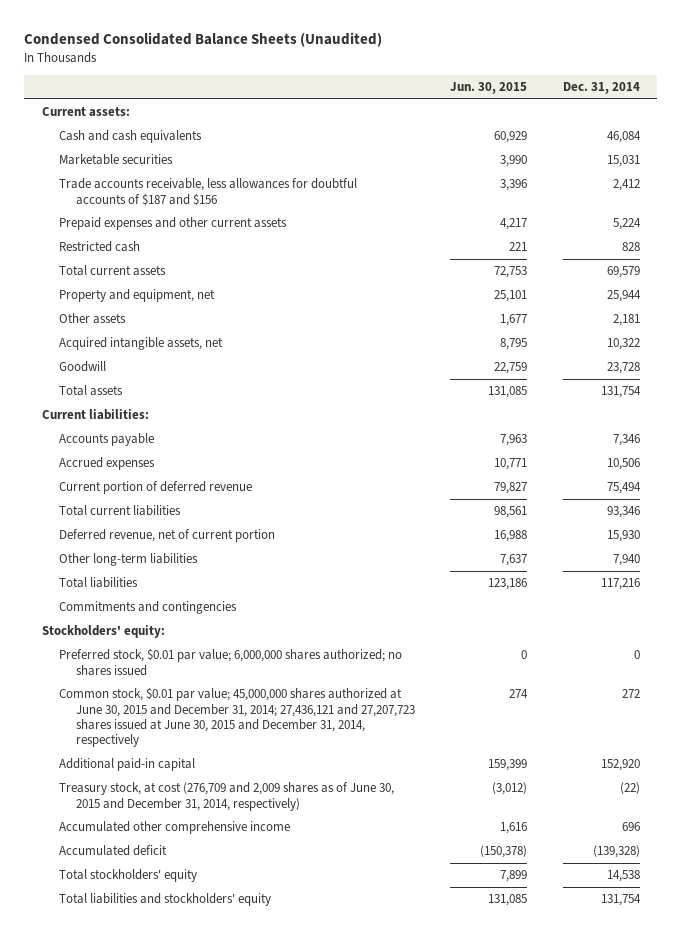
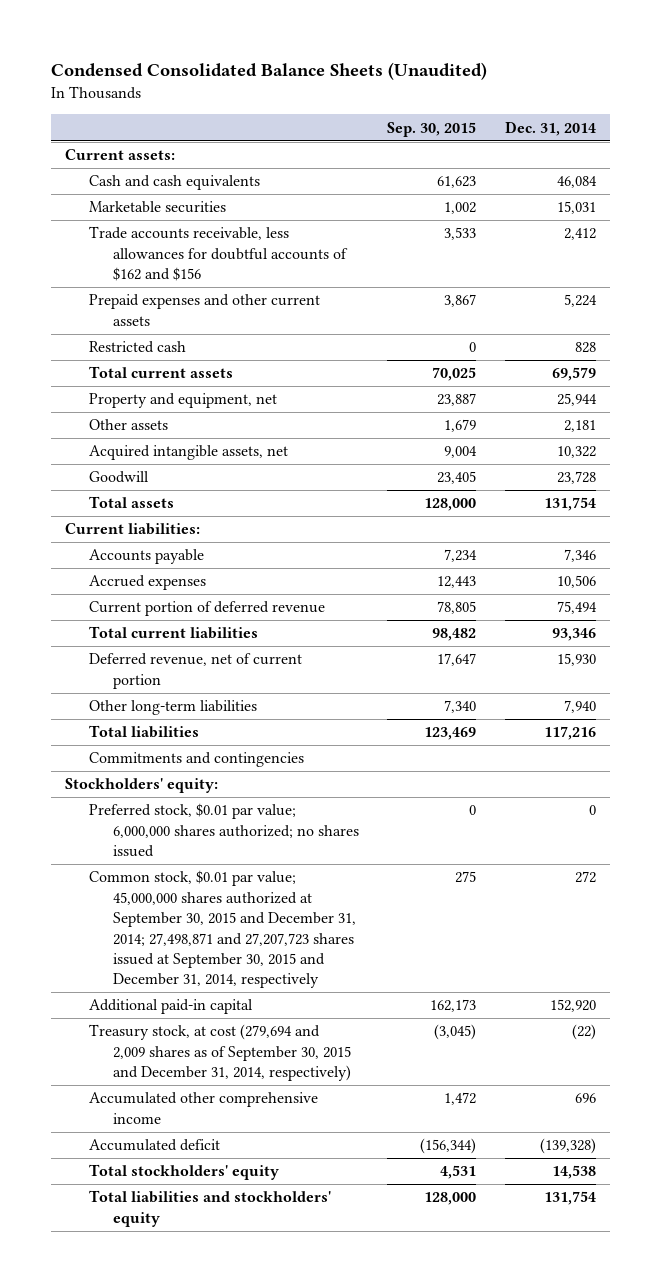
- | Jun. 30, 2015 | Dec. 31, 2014
+ | Sep. 30, 2015 | Dec. 31, 2014
- Trade accounts receivable, less allowances for doubtful accounts of $187 and $156 | 3,396 | 2,412
+ Trade accounts receivable, less allowances for doubtful accounts of $162 and $156 | 3,533 | 2,412
- Common stock, $0.01 par value; 45,000,000 shares authorized at June 30, 2015 and December 31, 2014; 27,436,121 and 27,207,723 shares issued at June 30, 2015 and December 31, 2014, respectively | 274 | 272
+ Common stock, $0.01 par value; 45,000,000 shares authorized at September 30, 2015 and December 31, 2014; 27,498,871 and 27,207,723 shares issued at September 30, 2015 and December 31, 2014, respectively | 275 | 272
- Treasury stock, at cost (276,709 and 2,009 shares as of June 30, 2015 and December 31, 2014, respectively) | (3,012) | (22)
+ Treasury stock, at cost (279,694 and 2,009 shares as of September 30, 2015 and December 31, 2014, respectively) | (3,045) | (22)

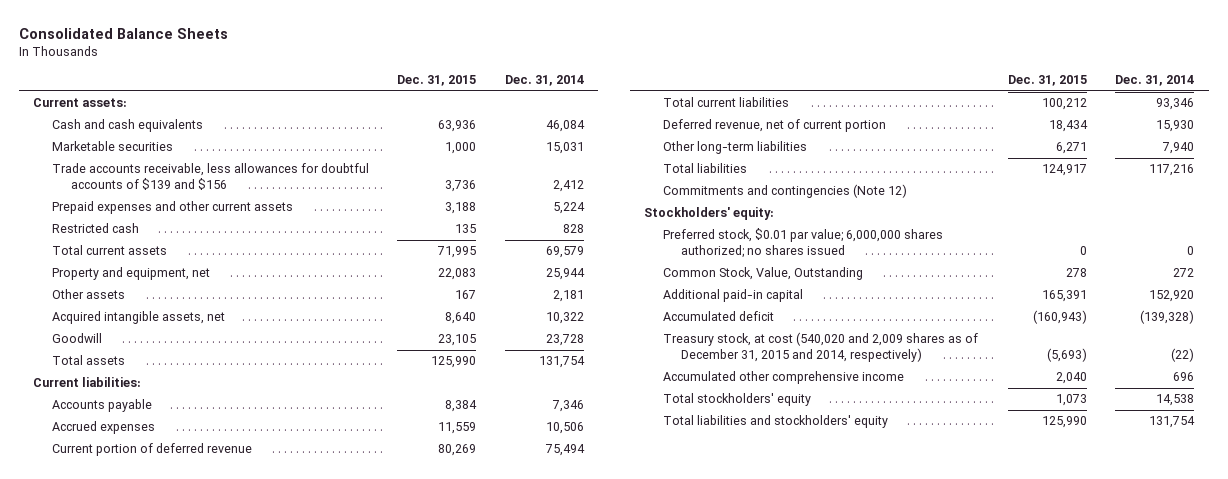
- Condensed Consolidated Balance Sheets (Unaudited)
+ Consolidated Balance Sheets
- | Sep. 30, 2015 | Dec. 31, 2014
+ | Dec. 31, 2015 | Dec. 31, 2014
- Trade accounts receivable, less allowances for doubtful accounts of $162 and $156 | 3,533 | 2,412
+ Trade accounts receivable, less allowances for doubtful accounts of $139 and $156 | 3,736 | 2,412
- Commitments and contingencies
+ Commitments and contingencies (Note 12)
- Common stock, $0.01 par value; 45,000,000 shares authorized at September 30, 2015 and December 31, 2014; 27,498,871 and 27,207,723 shares issued at September 30, 2015 and December 31, 2014, respectively | 275 | 272
+ Common Stock, Value, Outstanding | 278 | 272
- Treasury stock, at cost (279,694 and 2,009 shares as of September 30, 2015 and December 31, 2014, respectively) | (3,045) | (22)
+ Treasury stock, at cost (540,020 and 2,009 shares as of December 31, 2015 and 2014, respectively) | (5,693) | (22)
moved down: Accumulated other comprehensive income | 2,040 | 696

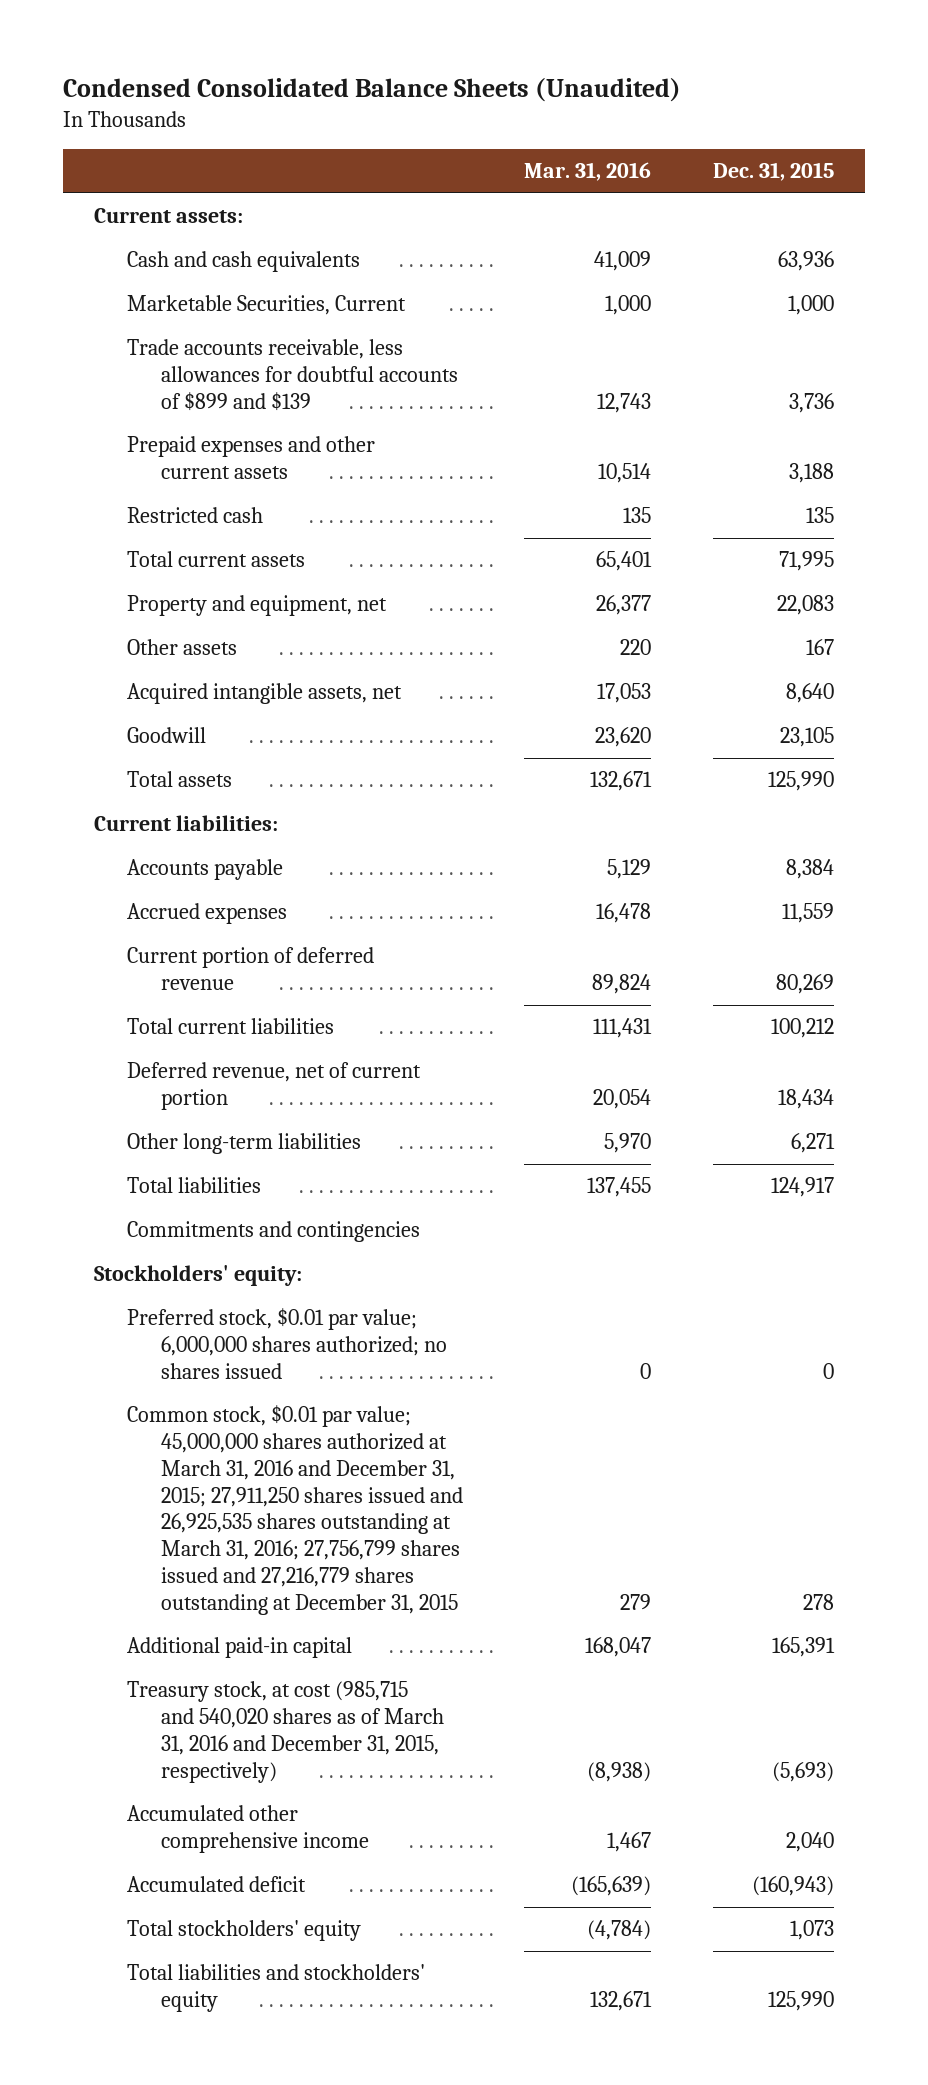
- Consolidated Balance Sheets
+ Condensed Consolidated Balance Sheets (Unaudited)
- | Dec. 31, 2015 | Dec. 31, 2014
+ | Mar. 31, 2016 | Dec. 31, 2015
- Marketable securities | 1,000 | 15,031
- Trade accounts receivable, less allowances for doubtful accounts of $139 and $156 | 3,736 | 2,412
+ Marketable Securities, Current | 1,000 | 1,000
+ Trade accounts receivable, less allowances for doubtful accounts of $899 and $139 | 12,743 | 3,736
- Commitments and contingencies (Note 12)
+ Commitments and contingencies
- Common Stock, Value, Outstanding | 278 | 272
+ Common stock, $0.01 par value; 45,000,000 shares authorized at March 31, 2016 and December 31, 2015; 27,911,250 shares issued and 26,925,535 shares outstanding at March 31, 2016; 27,756,799 shares issued and 27,216,779 shares outstanding at December 31, 2015 | 279 | 278
- Treasury stock, at cost (540,020 and 2,009 shares as of December 31, 2015 and 2014, respectively) | (5,693) | (22)
+ Treasury stock, at cost (985,715 and 540,020 shares as of March 31, 2016 and December 31, 2015, respectively) | (8,938) | (5,693)
moved down: Accumulated deficit | (165,639) | (160,943)

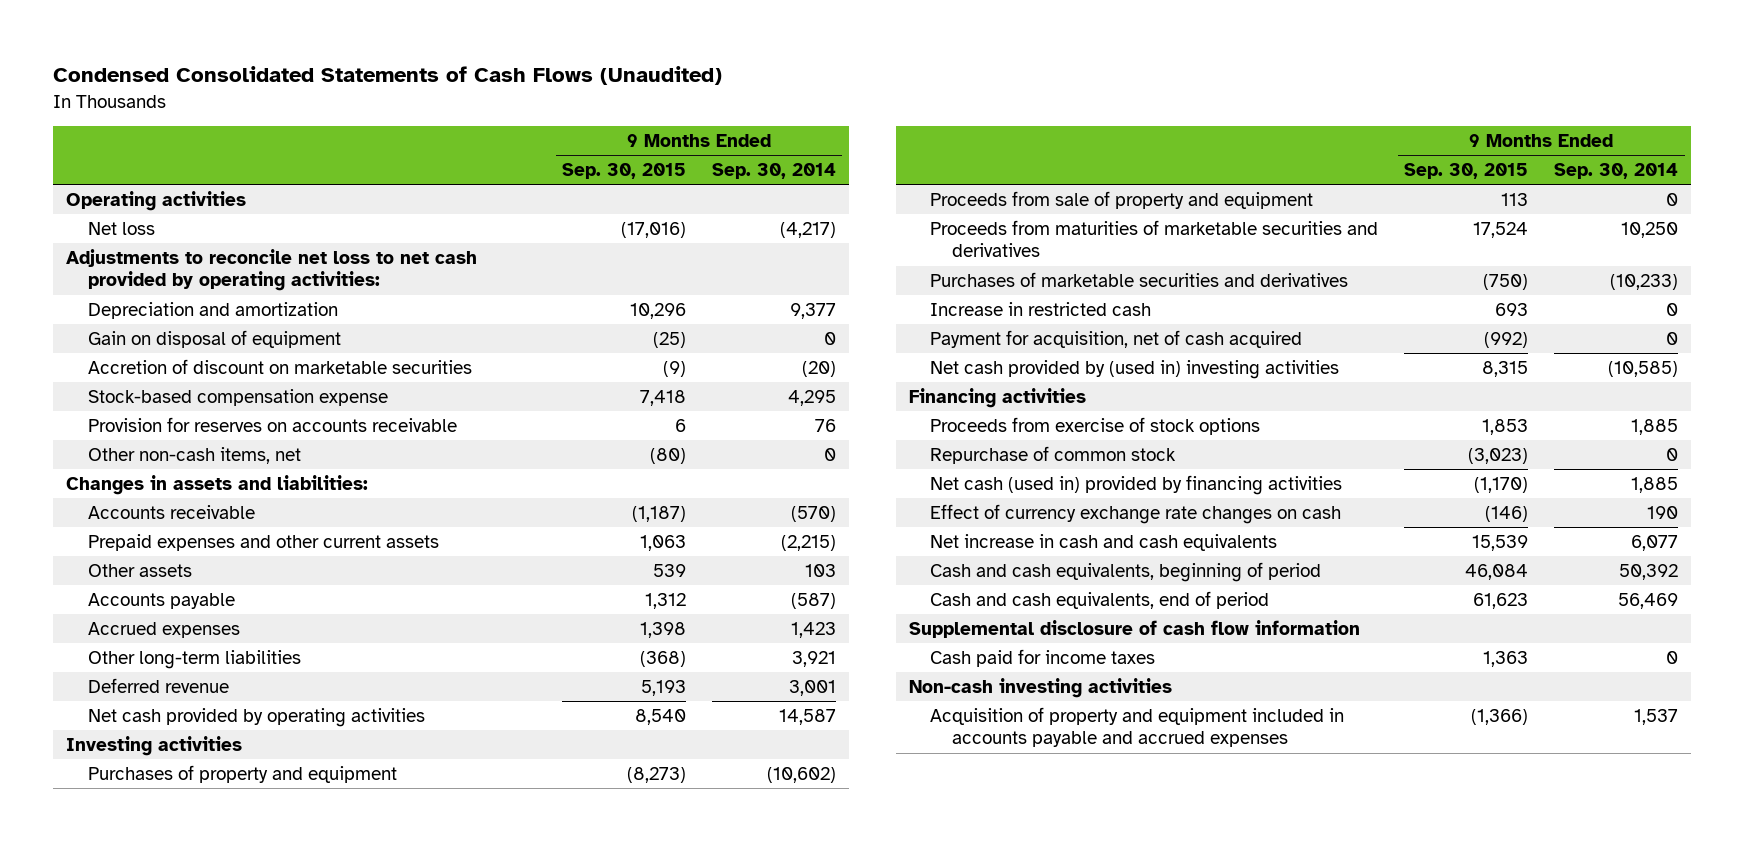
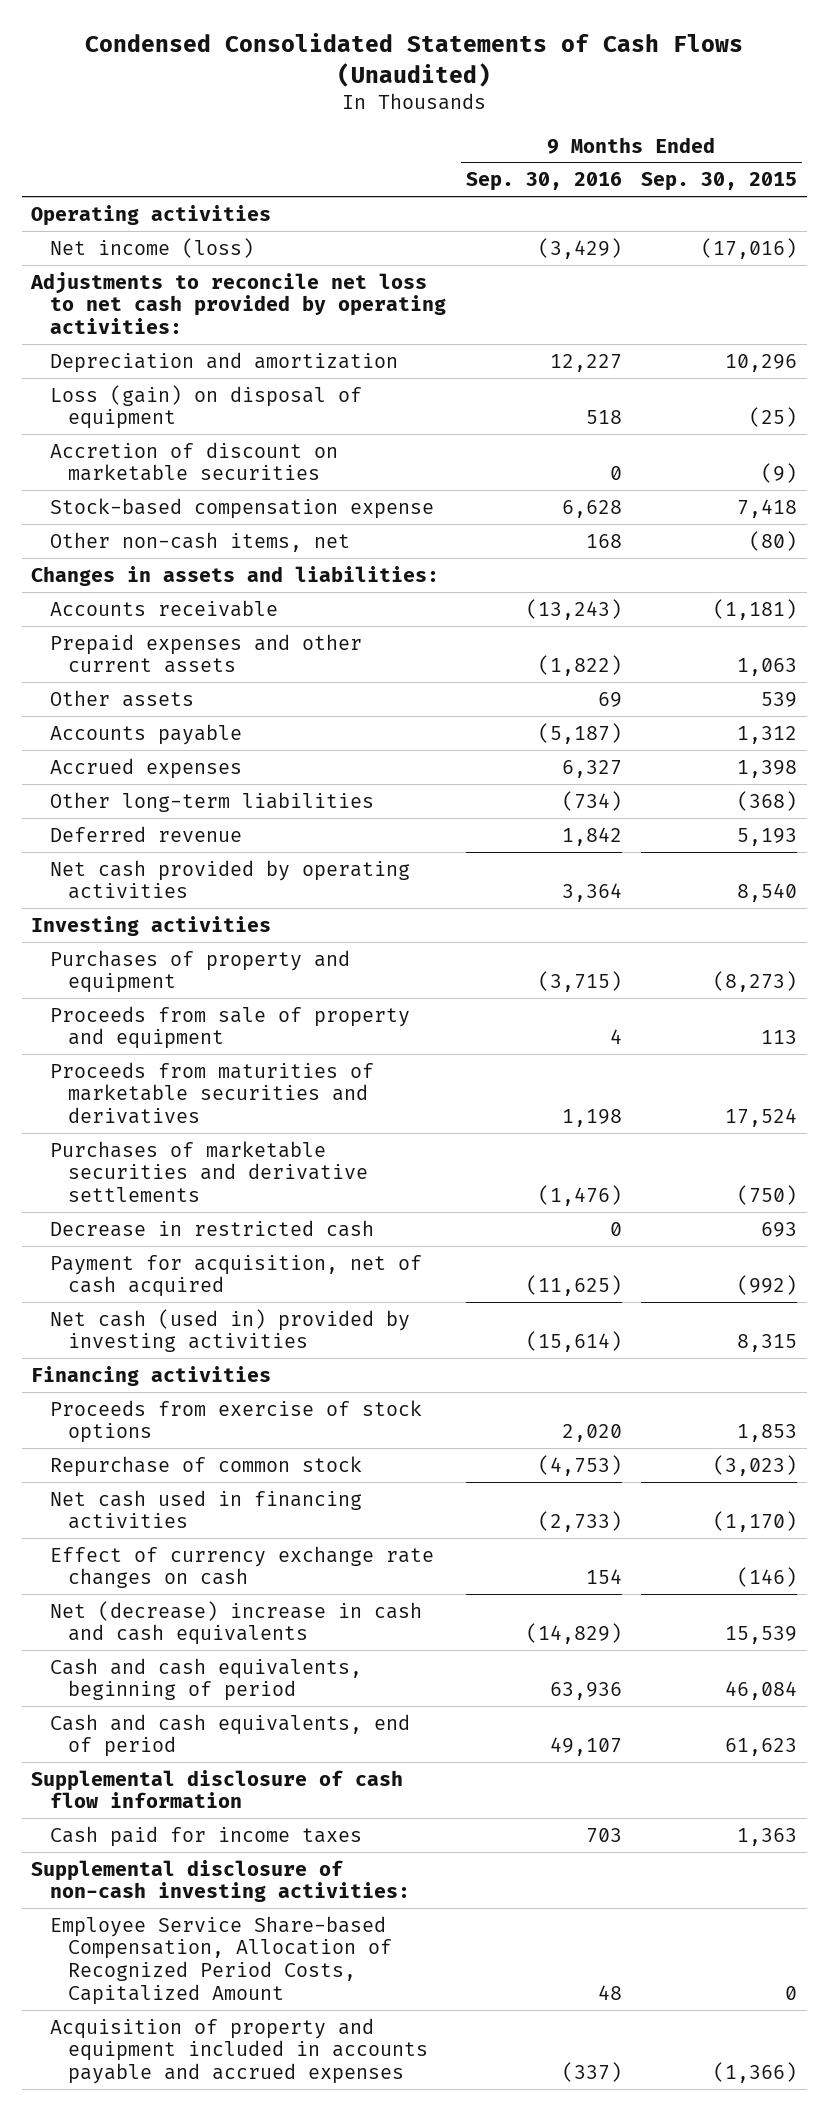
- | 9 Months Ended Sep. 30, 2015 | 9 Months Ended Sep. 30, 2014
+ | 9 Months Ended Sep. 30, 2016 | 9 Months Ended Sep. 30, 2015
- Net loss | (17,016) | (4,217)
+ Net income (loss) | (3,429) | (17,016)
- Gain on disposal of equipment | (25) | 0
+ Loss (gain) on disposal of equipment | 518 | (25)
- Provision for reserves on accounts receivable | 6 | 76
- Accounts receivable | (1,187) | (570)
+ Accounts receivable | (13,243) | (1,181)
- Purchases of marketable securities and derivatives | (750) | (10,233)
- Increase in restricted cash | 693 | 0
+ Purchases of marketable securities and derivative settlements | (1,476) | (750)
+ Decrease in restricted cash | 0 | 693
- Net cash provided by (used in) investing activities | 8,315 | (10,585)
+ Net cash (used in) provided by investing activities | (15,614) | 8,315
- Net cash (used in) provided by financing activities | (1,170) | 1,885
+ Net cash used in financing activities | (2,733) | (1,170)
- Net increase in cash and cash equivalents | 15,539 | 6,077
+ Net (decrease) increase in cash and cash equivalents | (14,829) | 15,539
- Non-cash investing activities
+ Supplemental disclosure of non-cash investing activities:
+ Employee Service Share-based Compensation, Allocation of Recognized Period Costs, Capitalized Amount | 48 | 0

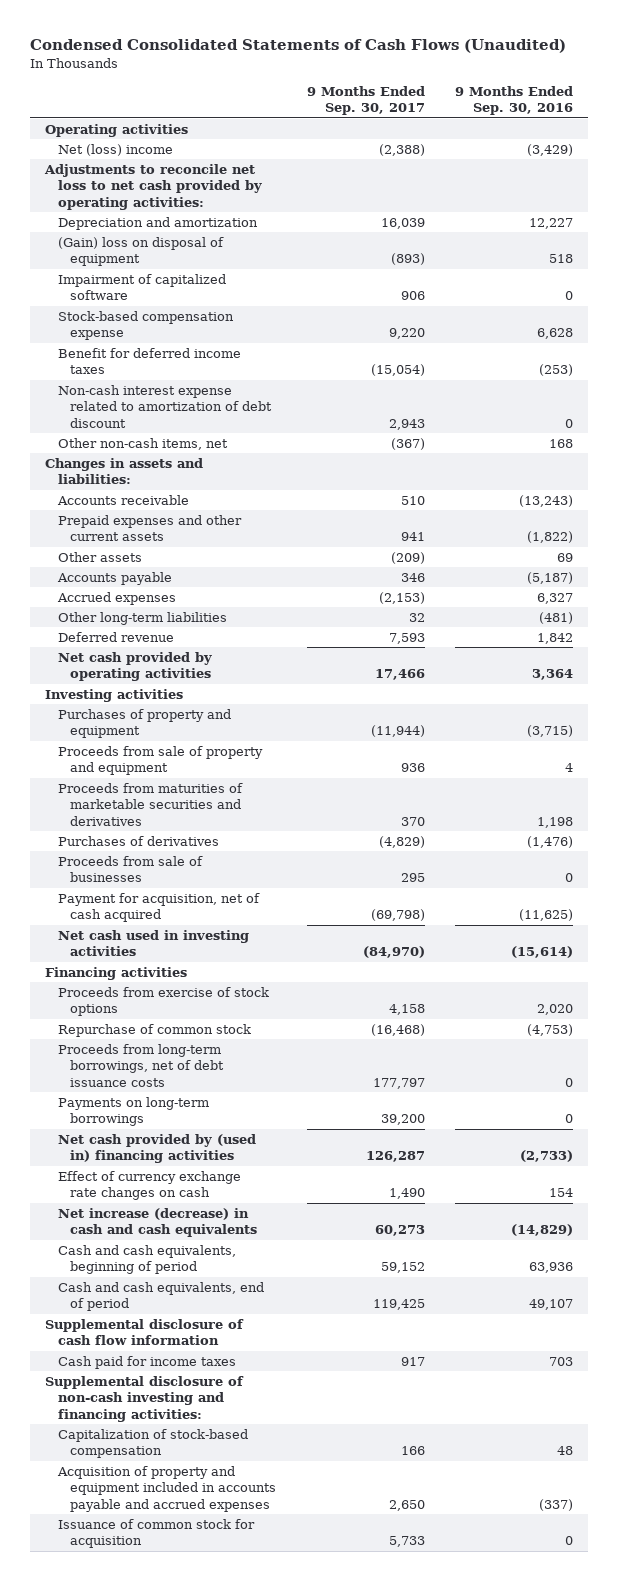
- | 9 Months Ended Sep. 30, 2016 | 9 Months Ended Sep. 30, 2015
+ | 9 Months Ended Sep. 30, 2017 | 9 Months Ended Sep. 30, 2016
- Net income (loss) | (3,429) | (17,016)
+ Net (loss) income | (2,388) | (3,429)
- Loss (gain) on disposal of equipment | 518 | (25)
- Accretion of discount on marketable securities | 0 | (9)
+ (Gain) loss on disposal of equipment | (893) | 518
+ Impairment of capitalized software | 906 | 0
+ Benefit for deferred income taxes | (15,054) | (253)
+ Non-cash interest expense related to amortization of debt discount | 2,943 | 0
- Other long-term liabilities | (734) | (368)
+ Other long-term liabilities | 32 | (481)
- Purchases of marketable securities and derivative settlements | (1,476) | (750)
- Decrease in restricted cash | 0 | 693
+ Purchases of derivatives | (4,829) | (1,476)
+ Proceeds from sale of businesses | 295 | 0
- Net cash (used in) provided by investing activities | (15,614) | 8,315
+ Net cash used in investing activities | (84,970) | (15,614)
- Net cash used in financing activities | (2,733) | (1,170)
+ Proceeds from long-term borrowings, net of debt issuance costs | 177,797 | 0
+ Payments on long-term borrowings | 39,200 | 0
+ Net cash provided by (used in) financing activities | 126,287 | (2,733)
- Net (decrease) increase in cash and cash equivalents | (14,829) | 15,539
+ Net increase (decrease) in cash and cash equivalents | 60,273 | (14,829)
- Supplemental disclosure of non-cash investing activities:
- Employee Service Share-based Compensation, Allocation of Recognized Period Costs, Capitalized Amount | 48 | 0
+ Supplemental disclosure of non-cash investing and financing activities:
+ Capitalization of stock-based compensation | 166 | 48
+ Issuance of common stock for acquisition | 5,733 | 0

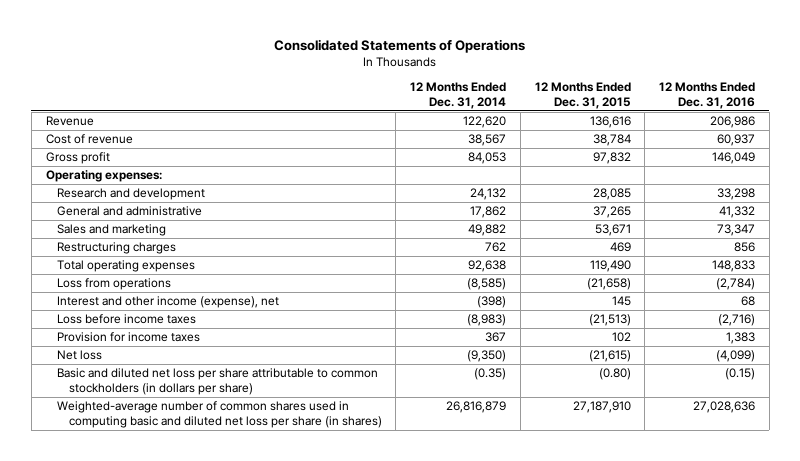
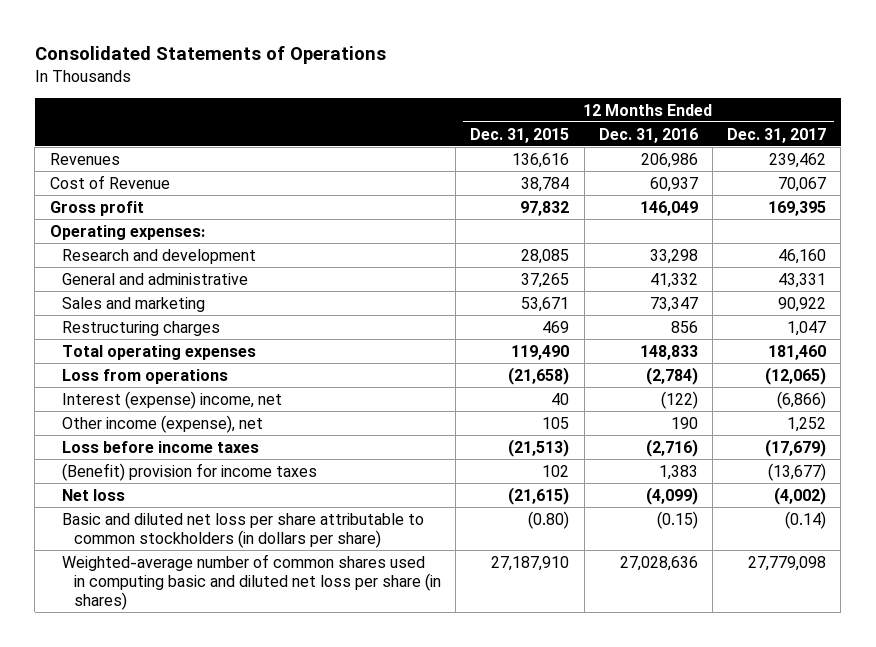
- | 12 Months Ended Dec. 31, 2014 | 12 Months Ended Dec. 31, 2015 | 12 Months Ended Dec. 31, 2016
+ | 12 Months Ended Dec. 31, 2015 | 12 Months Ended Dec. 31, 2016 | 12 Months Ended Dec. 31, 2017
- Revenue | 122,620 | 136,616 | 206,986
- Cost of revenue | 38,567 | 38,784 | 60,937
+ Revenues | 136,616 | 206,986 | 239,462
+ Cost of Revenue | 38,784 | 60,937 | 70,067
- Interest and other income (expense), net | (398) | 145 | 68
+ Interest (expense) income, net | 40 | (122) | (6,866)
+ Other income (expense), net | 105 | 190 | 1,252
- Provision for income taxes | 367 | 102 | 1,383
+ (Benefit) provision for income taxes | 102 | 1,383 | (13,677)

